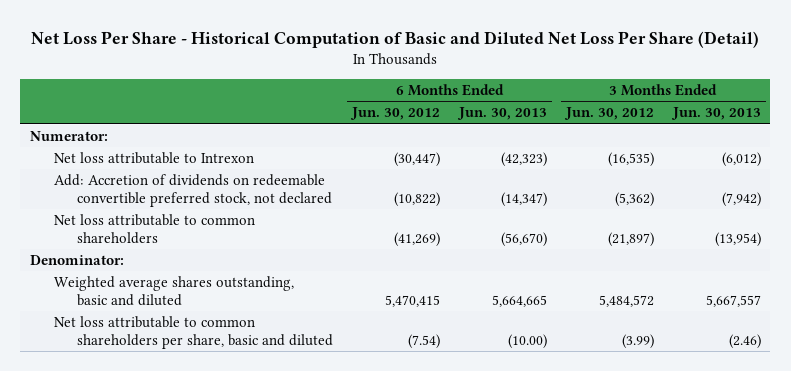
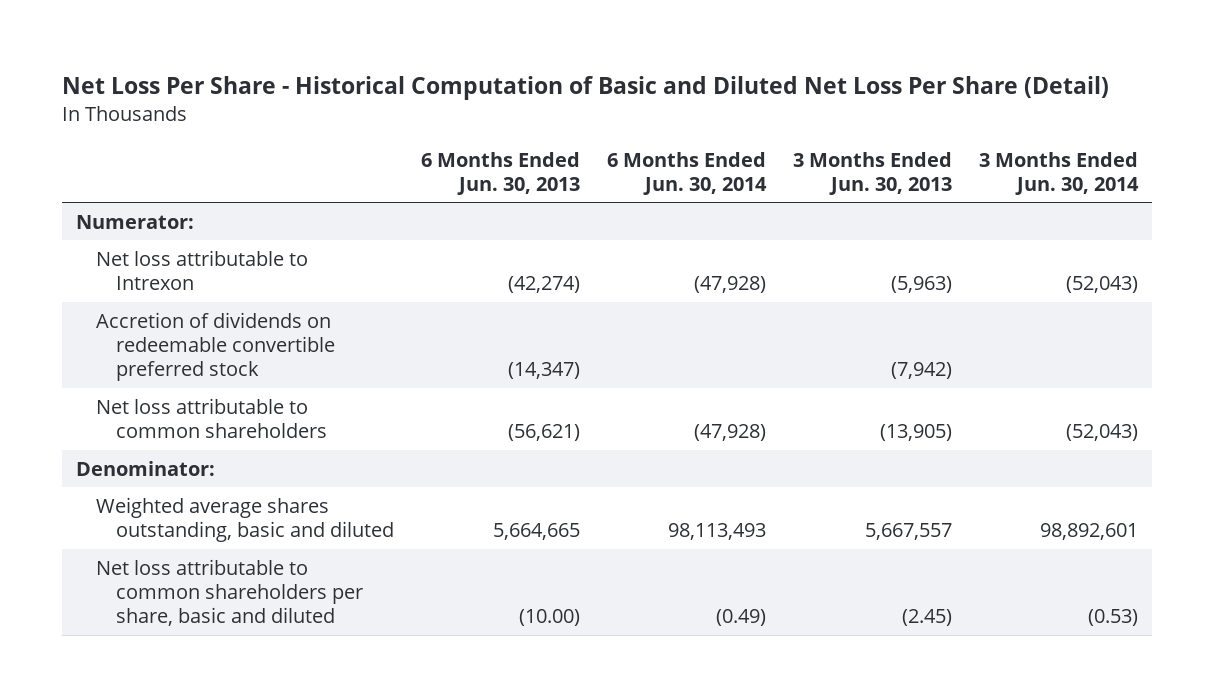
- | 6 Months Ended Jun. 30, 2012 | 6 Months Ended Jun. 30, 2013 | 3 Months Ended Jun. 30, 2012 | 3 Months Ended Jun. 30, 2013
+ | 6 Months Ended Jun. 30, 2013 | 6 Months Ended Jun. 30, 2014 | 3 Months Ended Jun. 30, 2013 | 3 Months Ended Jun. 30, 2014
- Net loss attributable to Intrexon | (30,447) | (42,323) | (16,535) | (6,012)
- Add: Accretion of dividends on redeemable convertible preferred stock, not declared | (10,822) | (14,347) | (5,362) | (7,942)
- Net loss attributable to common shareholders | (41,269) | (56,670) | (21,897) | (13,954)
+ Net loss attributable to Intrexon | (42,274) | (47,928) | (5,963) | (52,043)
+ Accretion of dividends on redeemable convertible preferred stock | (14,347) | | (7,942) |
+ Net loss attributable to common shareholders | (56,621) | (47,928) | (13,905) | (52,043)
- Net loss attributable to common shareholders per share, basic and diluted | (7.54) | (10.00) | (3.99) | (2.46)
+ Net loss attributable to common shareholders per share, basic and diluted | (10.00) | (0.49) | (2.45) | (0.53)

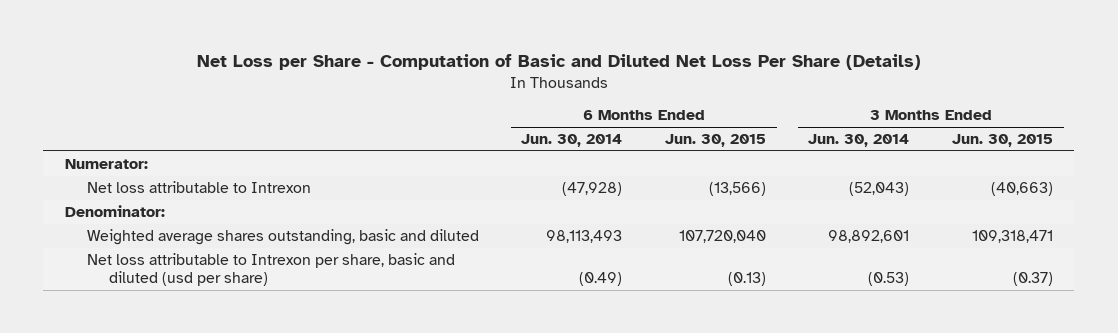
- Net Loss Per Share - Historical Computation of Basic and Diluted Net Loss Per Share (Detail)
+ Net Loss per Share - Computation of Basic and Diluted Net Loss Per Share (Details)
- | 6 Months Ended Jun. 30, 2013 | 6 Months Ended Jun. 30, 2014 | 3 Months Ended Jun. 30, 2013 | 3 Months Ended Jun. 30, 2014
+ | 6 Months Ended Jun. 30, 2014 | 6 Months Ended Jun. 30, 2015 | 3 Months Ended Jun. 30, 2014 | 3 Months Ended Jun. 30, 2015
- Accretion of dividends on redeemable convertible preferred stock | (14,347) | | (7,942) |
- Net loss attributable to common shareholders | (56,621) | (47,928) | (13,905) | (52,043)
- Net loss attributable to common shareholders per share, basic and diluted | (10.00) | (0.49) | (2.45) | (0.53)
+ Net loss attributable to Intrexon per share, basic and diluted (usd per share) | (0.49) | (0.13) | (0.53) | (0.37)

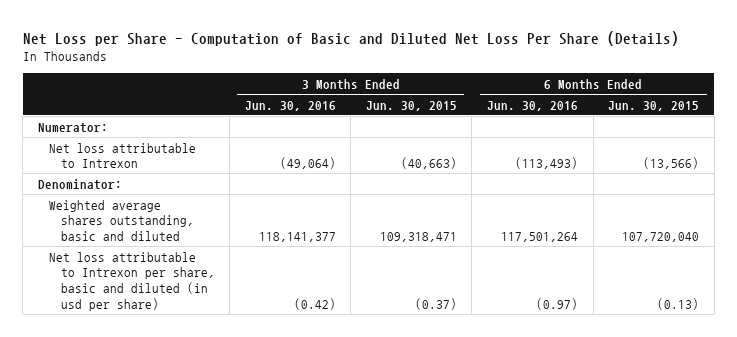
- | 6 Months Ended Jun. 30, 2014 | 6 Months Ended Jun. 30, 2015 | 3 Months Ended Jun. 30, 2014 | 3 Months Ended Jun. 30, 2015
+ | 3 Months Ended Jun. 30, 2016 | 3 Months Ended Jun. 30, 2015 | 6 Months Ended Jun. 30, 2016 | 6 Months Ended Jun. 30, 2015
- Net loss attributable to Intrexon per share, basic and diluted (usd per share) | (0.49) | (0.13) | (0.53) | (0.37)
+ Net loss attributable to Intrexon per share, basic and diluted (in usd per share) | (0.42) | (0.37) | (0.97) | (0.13)

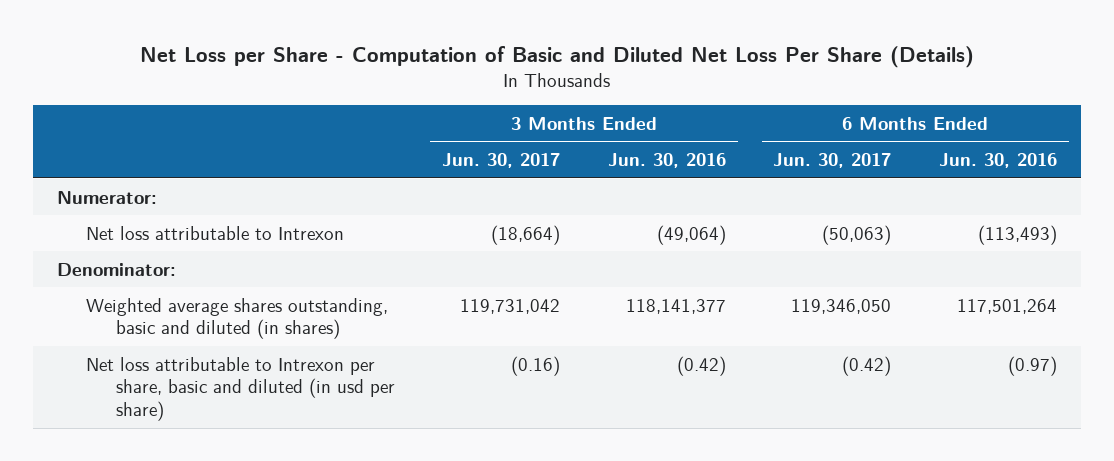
- | 3 Months Ended Jun. 30, 2016 | 3 Months Ended Jun. 30, 2015 | 6 Months Ended Jun. 30, 2016 | 6 Months Ended Jun. 30, 2015
+ | 3 Months Ended Jun. 30, 2017 | 3 Months Ended Jun. 30, 2016 | 6 Months Ended Jun. 30, 2017 | 6 Months Ended Jun. 30, 2016
- Weighted average shares outstanding, basic and diluted | 118,141,377 | 109,318,471 | 117,501,264 | 107,720,040
+ Weighted average shares outstanding, basic and diluted (in shares) | 119,731,042 | 118,141,377 | 119,346,050 | 117,501,264

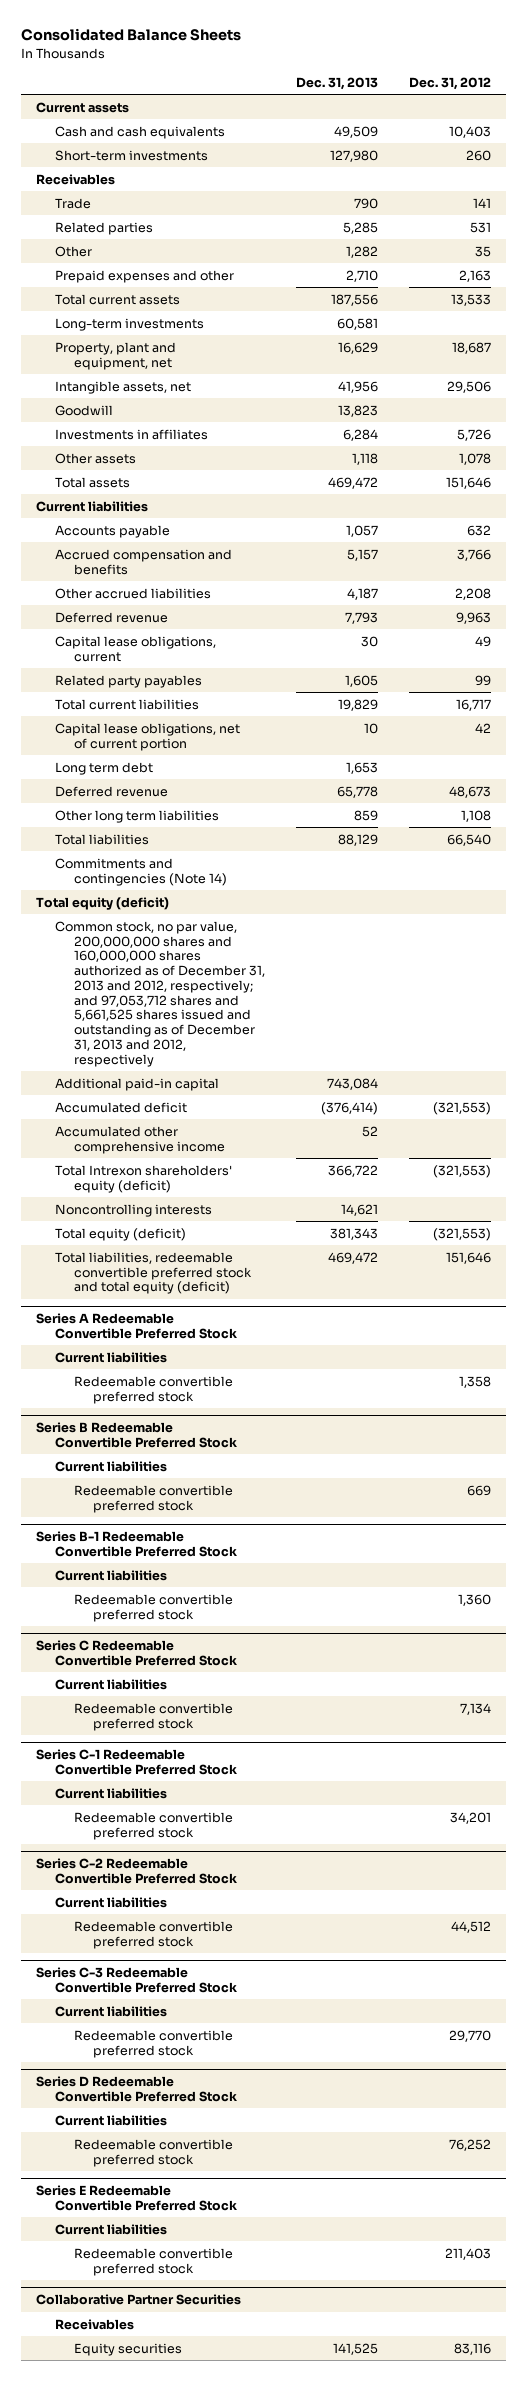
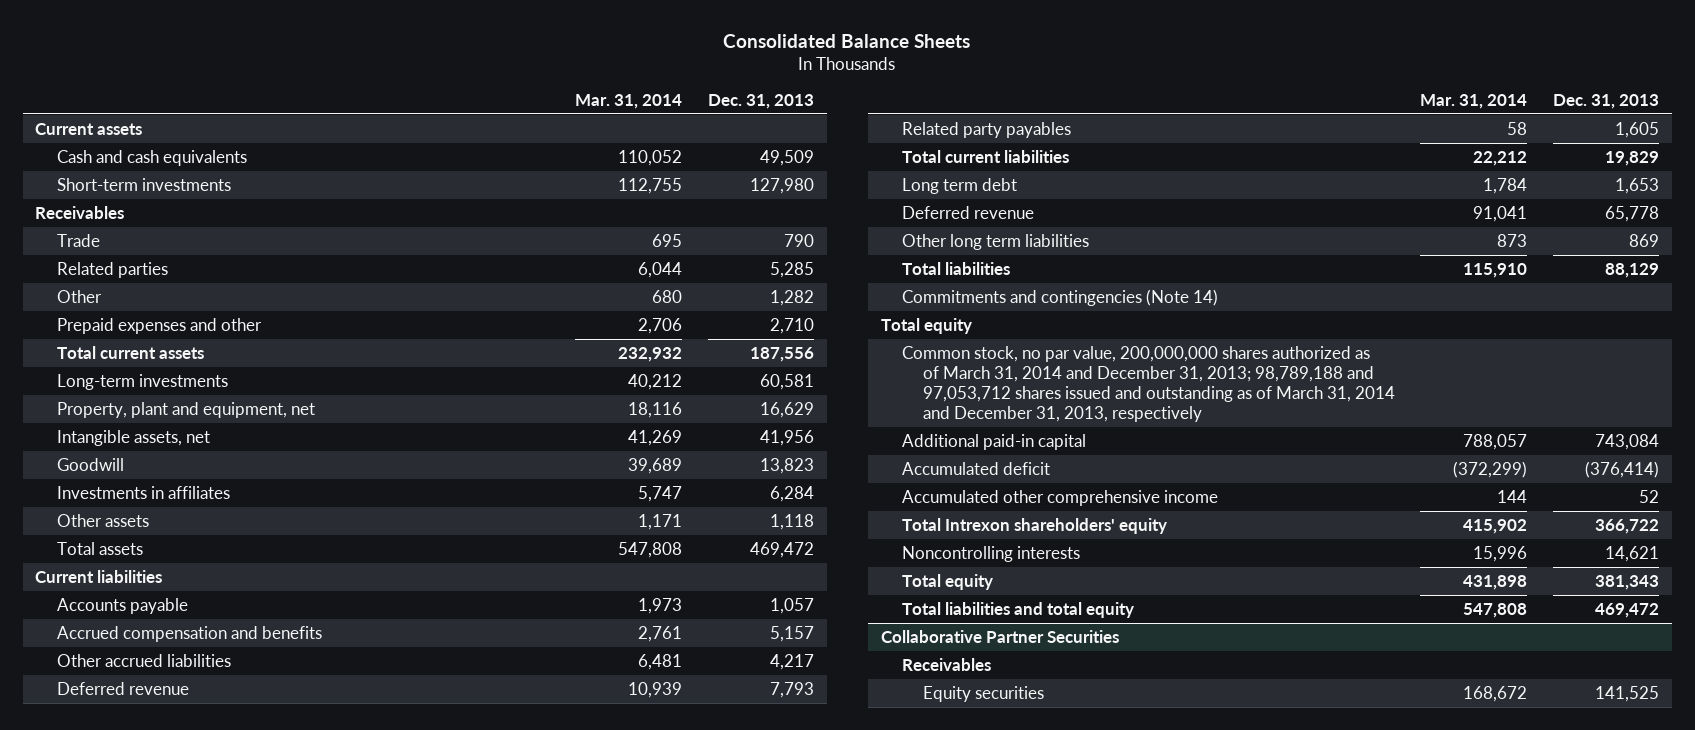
- | Dec. 31, 2013 | Dec. 31, 2012
+ | Mar. 31, 2014 | Dec. 31, 2013
- Other accrued liabilities | 4,187 | 2,208
+ Other accrued liabilities | 6,481 | 4,217
- Capital lease obligations, current | 30 | 49
- Capital lease obligations, net of current portion | 10 | 42
- Other long term liabilities | 859 | 1,108
+ Other long term liabilities | 873 | 869
- Total equity (deficit)
- Common stock, no par value, 200,000,000 shares and 160,000,000 shares authorized as of December 31, 2013 and 2012, respectively; and 97,053,712 shares and 5,661,525 shares issued and outstanding as of December 31, 2013 and 2012, respectively
+ Total equity
+ Common stock, no par value, 200,000,000 shares authorized as of March 31, 2014 and December 31, 2013; 98,789,188 and 97,053,712 shares issued and outstanding as of March 31, 2014 and December 31, 2013, respectively
- Total Intrexon shareholders' equity (deficit) | 366,722 | (321,553)
+ Total Intrexon shareholders' equity | 415,902 | 366,722
- Total equity (deficit) | 381,343 | (321,553)
- Total liabilities, redeemable convertible preferred stock and total equity (deficit) | 469,472 | 151,646
- Series A Redeemable Convertible Preferred Stock
- Current liabilities
- Redeemable convertible preferred stock | | 1,358
- Series B Redeemable Convertible Preferred Stock
- Current liabilities
- Redeemable convertible preferred stock | | 669
- Series B-1 Redeemable Convertible Preferred Stock
- Current liabilities
- Redeemable convertible preferred stock | | 1,360
- Series C Redeemable Convertible Preferred Stock
- Current liabilities
- Redeemable convertible preferred stock | | 7,134
- Series C-1 Redeemable Convertible Preferred Stock
- Current liabilities
- Redeemable convertible preferred stock | | 34,201
- Series C-2 Redeemable Convertible Preferred Stock
- Current liabilities
- Redeemable convertible preferred stock | | 44,512
- Series C-3 Redeemable Convertible Preferred Stock
- Current liabilities
- Redeemable convertible preferred stock | | 29,770
- Series D Redeemable Convertible Preferred Stock
- Current liabilities
- Redeemable convertible preferred stock | | 76,252
- Series E Redeemable Convertible Preferred Stock
- Current liabilities
- Redeemable convertible preferred stock | | 211,403
+ Total equity | 431,898 | 381,343
+ Total liabilities and total equity | 547,808 | 469,472

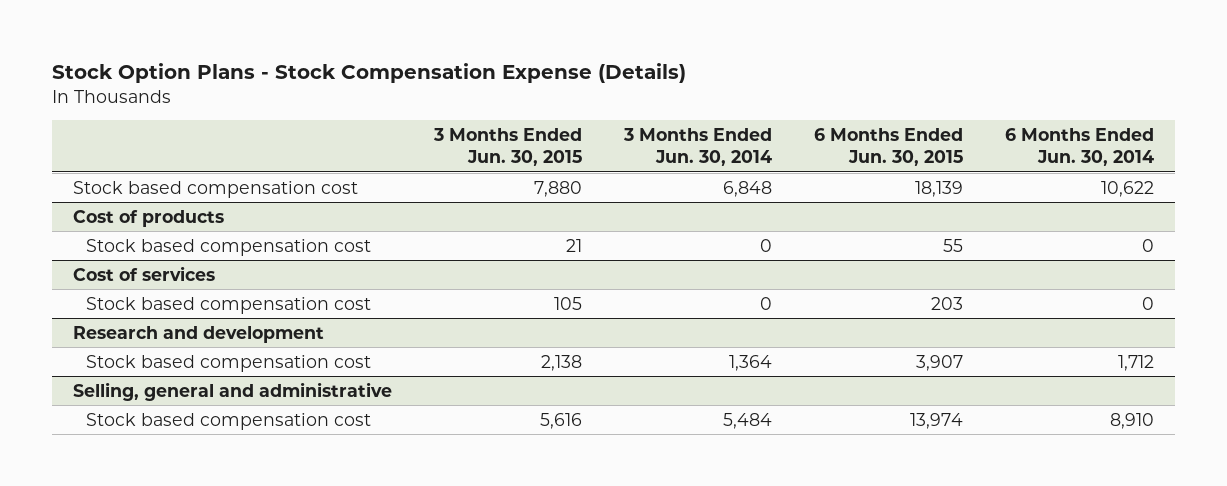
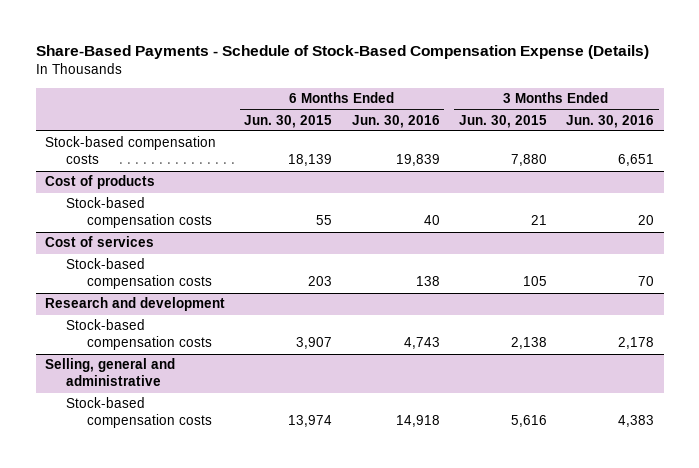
- Stock Option Plans - Stock Compensation Expense (Details)
+ Share-Based Payments - Schedule of Stock-Based Compensation Expense (Details)
- | 3 Months Ended Jun. 30, 2015 | 3 Months Ended Jun. 30, 2014 | 6 Months Ended Jun. 30, 2015 | 6 Months Ended Jun. 30, 2014
+ | 6 Months Ended Jun. 30, 2015 | 6 Months Ended Jun. 30, 2016 | 3 Months Ended Jun. 30, 2015 | 3 Months Ended Jun. 30, 2016
- Stock based compensation cost | 7,880 | 6,848 | 18,139 | 10,622
+ Stock-based compensation costs | 18,139 | 19,839 | 7,880 | 6,651
@ Cost of products
- Stock based compensation cost | 21 | 0 | 55 | 0
+ Stock-based compensation costs | 55 | 40 | 21 | 20
@ Cost of services
- Stock based compensation cost | 105 | 0 | 203 | 0
+ Stock-based compensation costs | 203 | 138 | 105 | 70
@ Research and development
- Stock based compensation cost | 2,138 | 1,364 | 3,907 | 1,712
+ Stock-based compensation costs | 3,907 | 4,743 | 2,138 | 2,178
@ Selling, general and administrative
- Stock based compensation cost | 5,616 | 5,484 | 13,974 | 8,910
+ Stock-based compensation costs | 13,974 | 14,918 | 5,616 | 4,383

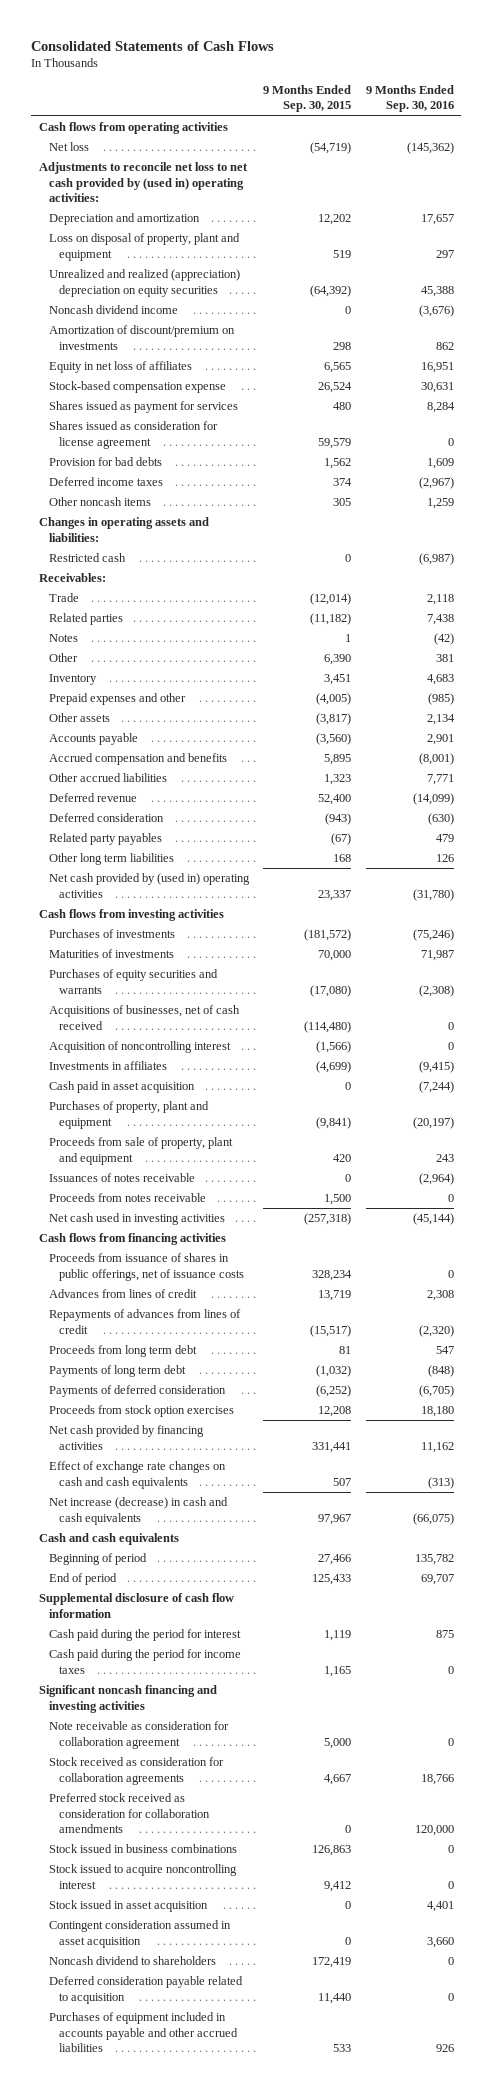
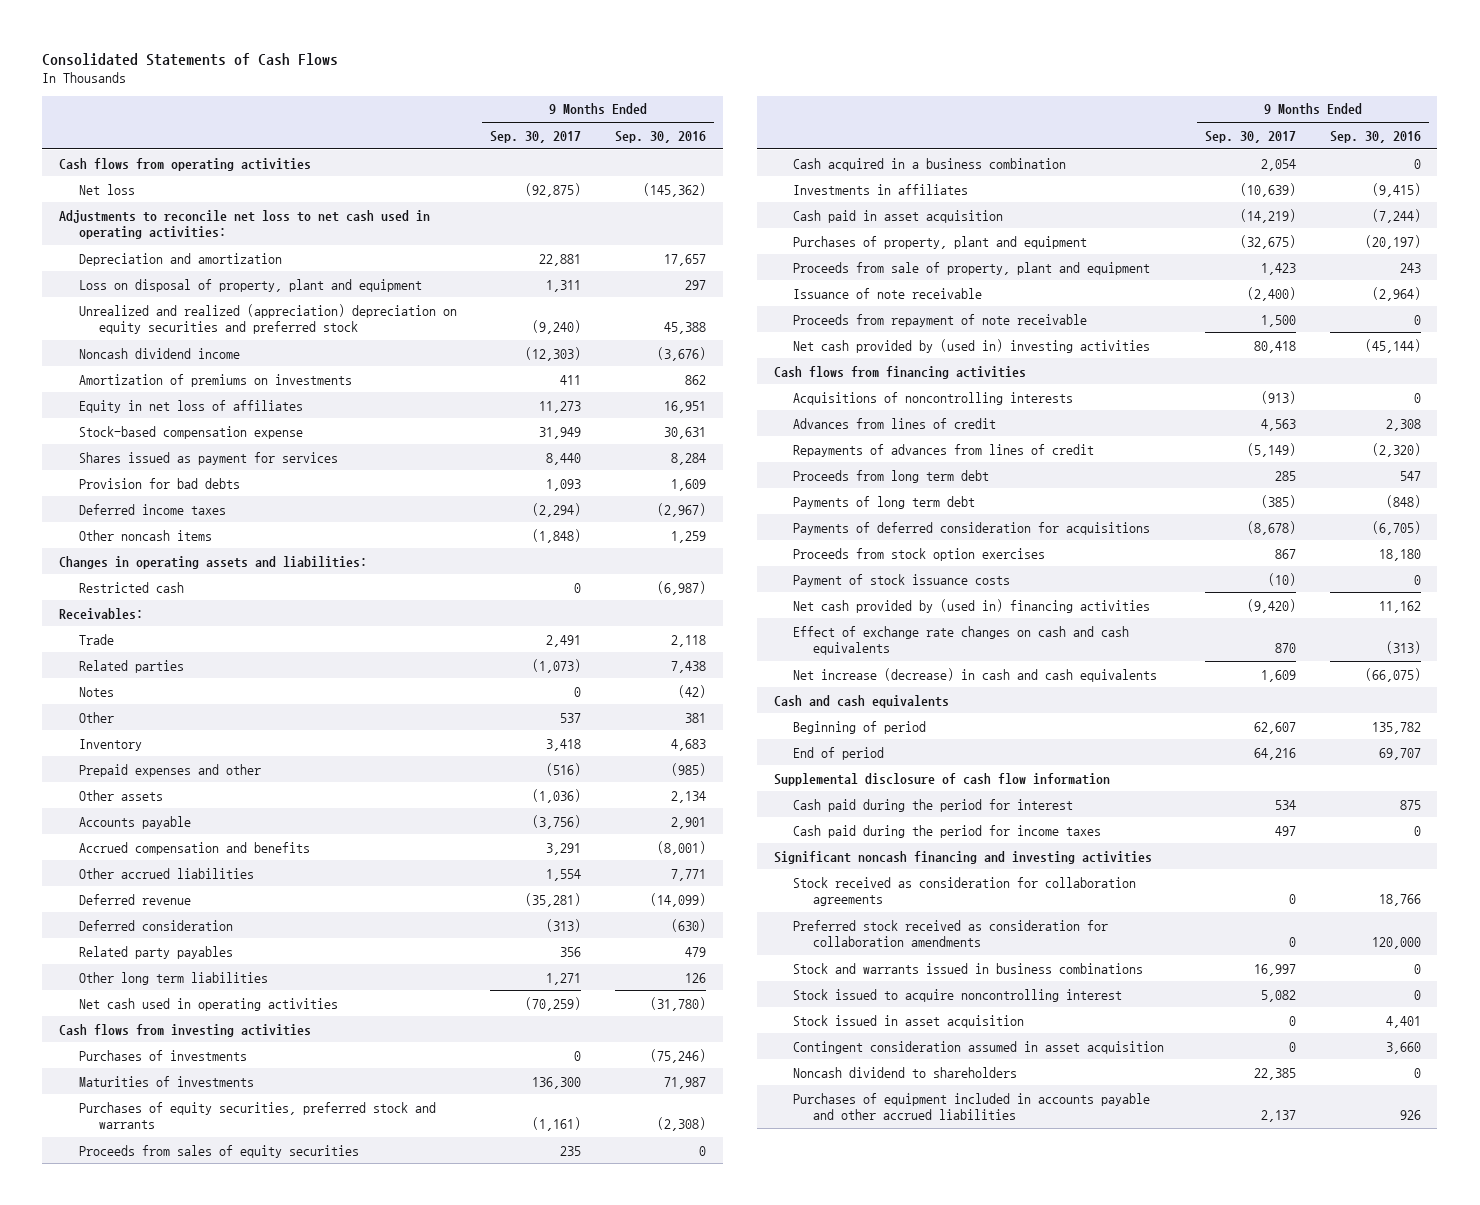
- | 9 Months Ended Sep. 30, 2015 | 9 Months Ended Sep. 30, 2016
+ | 9 Months Ended Sep. 30, 2017 | 9 Months Ended Sep. 30, 2016
- Adjustments to reconcile net loss to net cash provided by (used in) operating activities:
+ Adjustments to reconcile net loss to net cash used in operating activities:
- Unrealized and realized (appreciation) depreciation on equity securities | (64,392) | 45,388
+ Unrealized and realized (appreciation) depreciation on equity securities and preferred stock | (9,240) | 45,388
- Amortization of discount/premium on investments | 298 | 862
+ Amortization of premiums on investments | 411 | 862
- Shares issued as consideration for license agreement | 59,579 | 0
- Net cash provided by (used in) operating activities | 23,337 | (31,780)
+ Net cash used in operating activities | (70,259) | (31,780)
- Purchases of equity securities and warrants | (17,080) | (2,308)
- Acquisitions of businesses, net of cash received | (114,480) | 0
- Acquisition of noncontrolling interest | (1,566) | 0
+ Purchases of equity securities, preferred stock and warrants | (1,161) | (2,308)
+ Proceeds from sales of equity securities | 235 | 0
+ Cash acquired in a business combination | 2,054 | 0
- Issuances of notes receivable | 0 | (2,964)
- Proceeds from notes receivable | 1,500 | 0
- Net cash used in investing activities | (257,318) | (45,144)
+ Issuance of note receivable | (2,400) | (2,964)
+ Proceeds from repayment of note receivable | 1,500 | 0
+ Net cash provided by (used in) investing activities | 80,418 | (45,144)
- Proceeds from issuance of shares in public offerings, net of issuance costs | 328,234 | 0
+ Acquisitions of noncontrolling interests | (913) | 0
- Payments of deferred consideration | (6,252) | (6,705)
+ Payments of deferred consideration for acquisitions | (8,678) | (6,705)
- Net cash provided by financing activities | 331,441 | 11,162
+ Payment of stock issuance costs | (10) | 0
+ Net cash provided by (used in) financing activities | (9,420) | 11,162
- Note receivable as consideration for collaboration agreement | 5,000 | 0
- Stock issued in business combinations | 126,863 | 0
+ Stock and warrants issued in business combinations | 16,997 | 0
- Deferred consideration payable related to acquisition | 11,440 | 0

